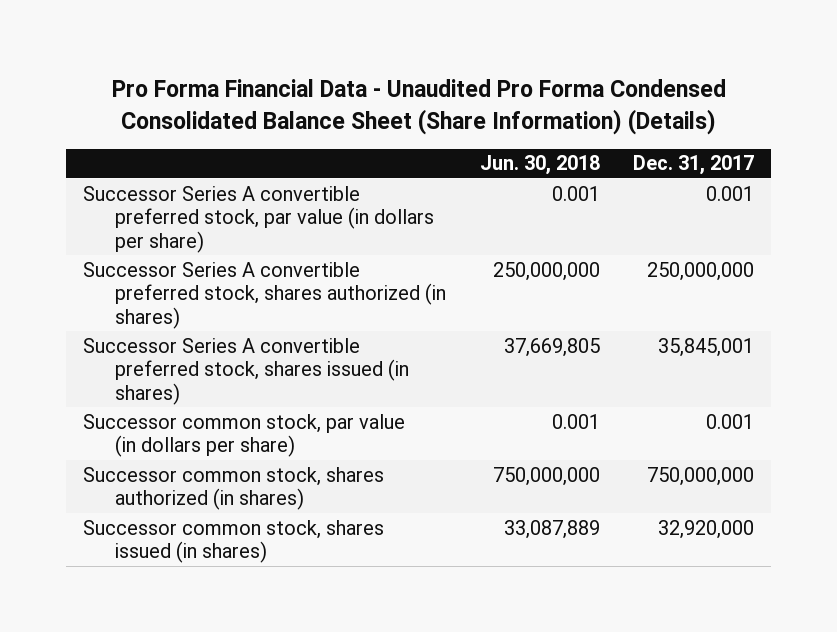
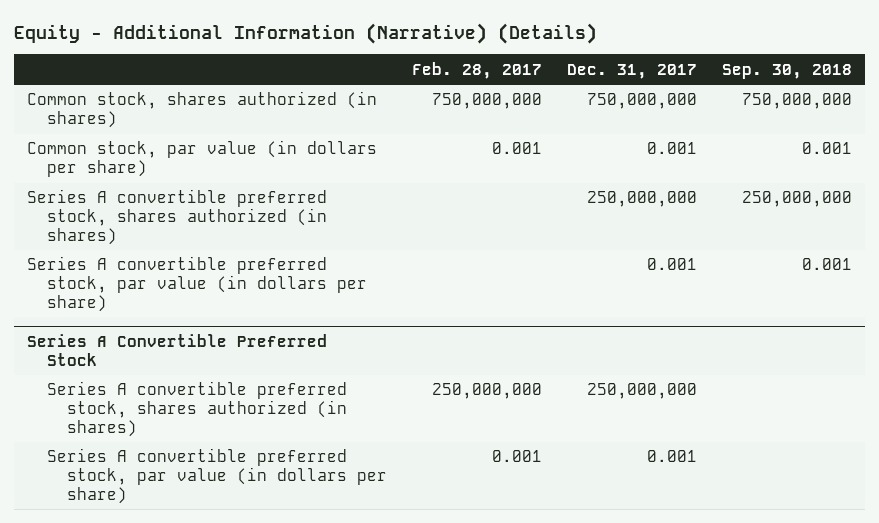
- Pro Forma Financial Data - Unaudited Pro Forma Condensed Consolidated Balance Sheet (Share Information) (Details)
+ Equity - Additional Information (Narrative) (Details)
- | Jun. 30, 2018 | Dec. 31, 2017
+ | Feb. 28, 2017 | Dec. 31, 2017 | Sep. 30, 2018
- Successor Series A convertible preferred stock, par value (in dollars per share) | 0.001 | 0.001
- Successor Series A convertible preferred stock, shares authorized (in shares) | 250,000,000 | 250,000,000
- Successor Series A convertible preferred stock, shares issued (in shares) | 37,669,805 | 35,845,001
- Successor common stock, par value (in dollars per share) | 0.001 | 0.001
- Successor common stock, shares authorized (in shares) | 750,000,000 | 750,000,000
- Successor common stock, shares issued (in shares) | 33,087,889 | 32,920,000
+ Common stock, shares authorized (in shares) | 750,000,000 | 750,000,000 | 750,000,000
+ Common stock, par value (in dollars per share) | 0.001 | 0.001 | 0.001
+ Series A convertible preferred stock, shares authorized (in shares) | | 250,000,000 | 250,000,000
+ Series A convertible preferred stock, par value (in dollars per share) | | 0.001 | 0.001
+ Series A Convertible Preferred Stock
+ Series A convertible preferred stock, shares authorized (in shares) | 250,000,000 | 250,000,000 |
+ Series A convertible preferred stock, par value (in dollars per share) | 0.001 | 0.001 |

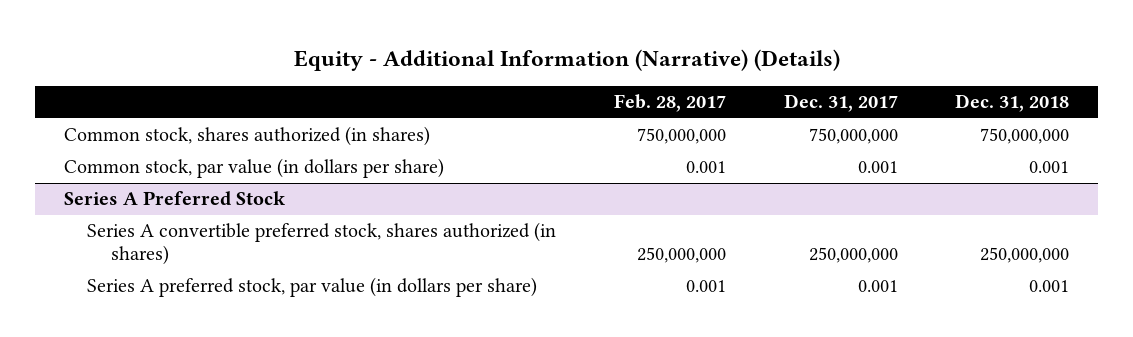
- | Feb. 28, 2017 | Dec. 31, 2017 | Sep. 30, 2018
+ | Feb. 28, 2017 | Dec. 31, 2017 | Dec. 31, 2018
- Series A convertible preferred stock, shares authorized (in shares) | | 250,000,000 | 250,000,000
- Series A convertible preferred stock, par value (in dollars per share) | | 0.001 | 0.001
- Series A Convertible Preferred Stock
+ Series A Preferred Stock
- Series A convertible preferred stock, par value (in dollars per share) | 0.001 | 0.001 |
+ Series A preferred stock, par value (in dollars per share) | 0.001 | 0.001 | 0.001

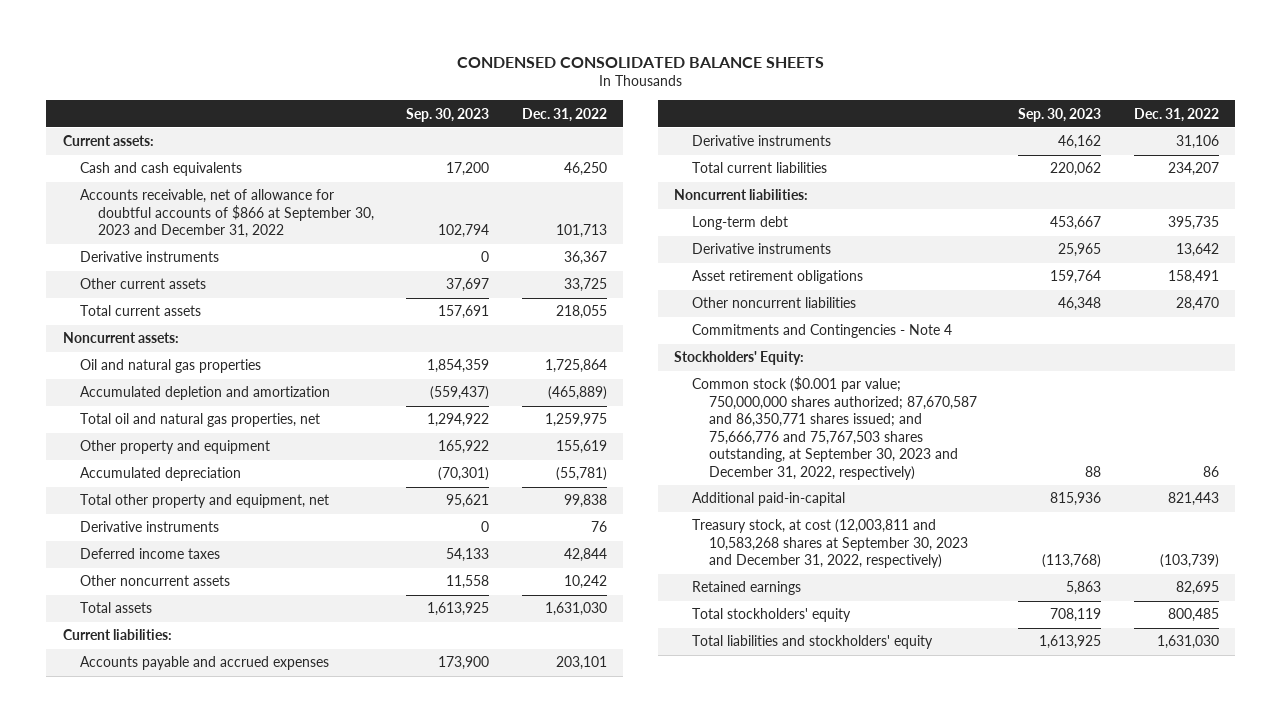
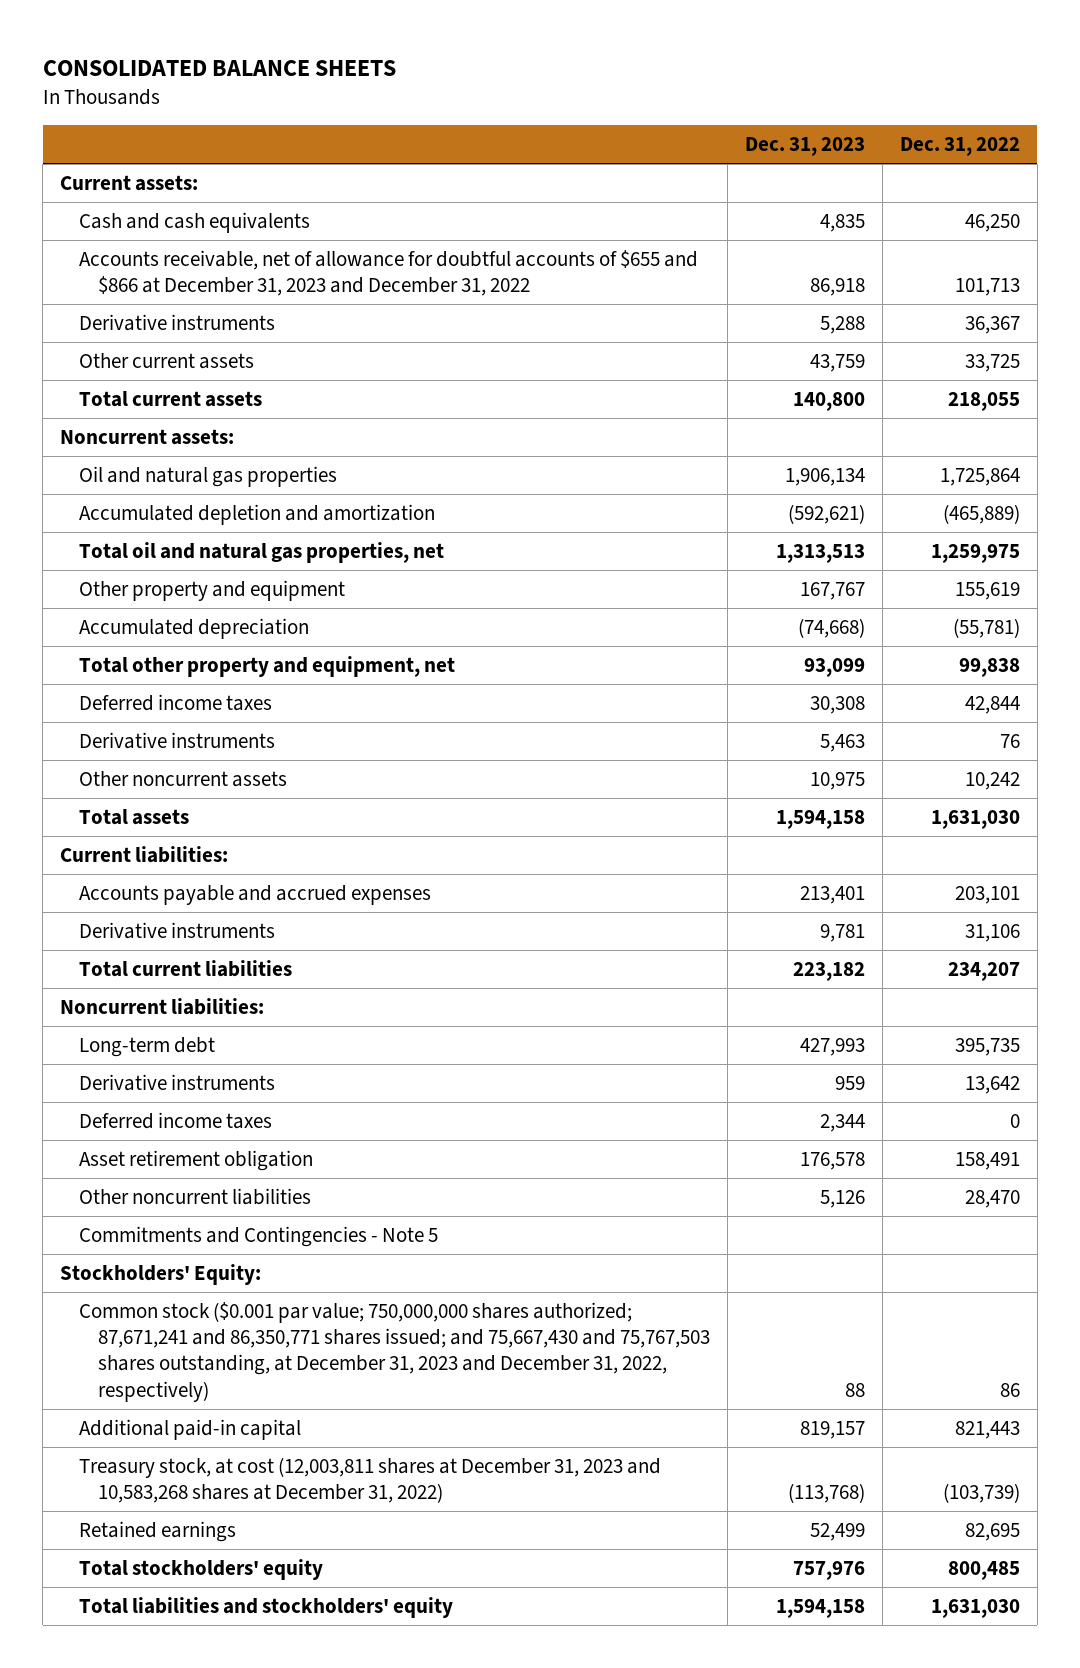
- CONDENSED CONSOLIDATED BALANCE SHEETS
+ CONSOLIDATED BALANCE SHEETS
- | Sep. 30, 2023 | Dec. 31, 2022
+ | Dec. 31, 2023 | Dec. 31, 2022
- Accounts receivable, net of allowance for doubtful accounts of $866 at September 30, 2023 and December 31, 2022 | 102,794 | 101,713
+ Accounts receivable, net of allowance for doubtful accounts of $655 and $866 at December 31, 2023 and December 31, 2022 | 86,918 | 101,713
moved down: Derivative instruments | 5,463 | 76
- Asset retirement obligations | 159,764 | 158,491
+ Deferred income taxes | 2,344 | 0
+ Asset retirement obligation | 176,578 | 158,491
- Commitments and Contingencies - Note 4
+ Commitments and Contingencies - Note 5
- Common stock ($0.001 par value; 750,000,000 shares authorized; 87,670,587 and 86,350,771 shares issued; and 75,666,776 and 75,767,503 shares outstanding, at September 30, 2023 and December 31, 2022, respectively) | 88 | 86
- Additional paid-in-capital | 815,936 | 821,443
- Treasury stock, at cost (12,003,811 and 10,583,268 shares at September 30, 2023 and December 31, 2022, respectively) | (113,768) | (103,739)
+ Common stock ($0.001 par value; 750,000,000 shares authorized; 87,671,241 and 86,350,771 shares issued; and 75,667,430 and 75,767,503 shares outstanding, at December 31, 2023 and December 31, 2022, respectively) | 88 | 86
+ Additional paid-in capital | 819,157 | 821,443
+ Treasury stock, at cost (12,003,811 shares at December 31, 2023 and 10,583,268 shares at December 31, 2022) | (113,768) | (103,739)

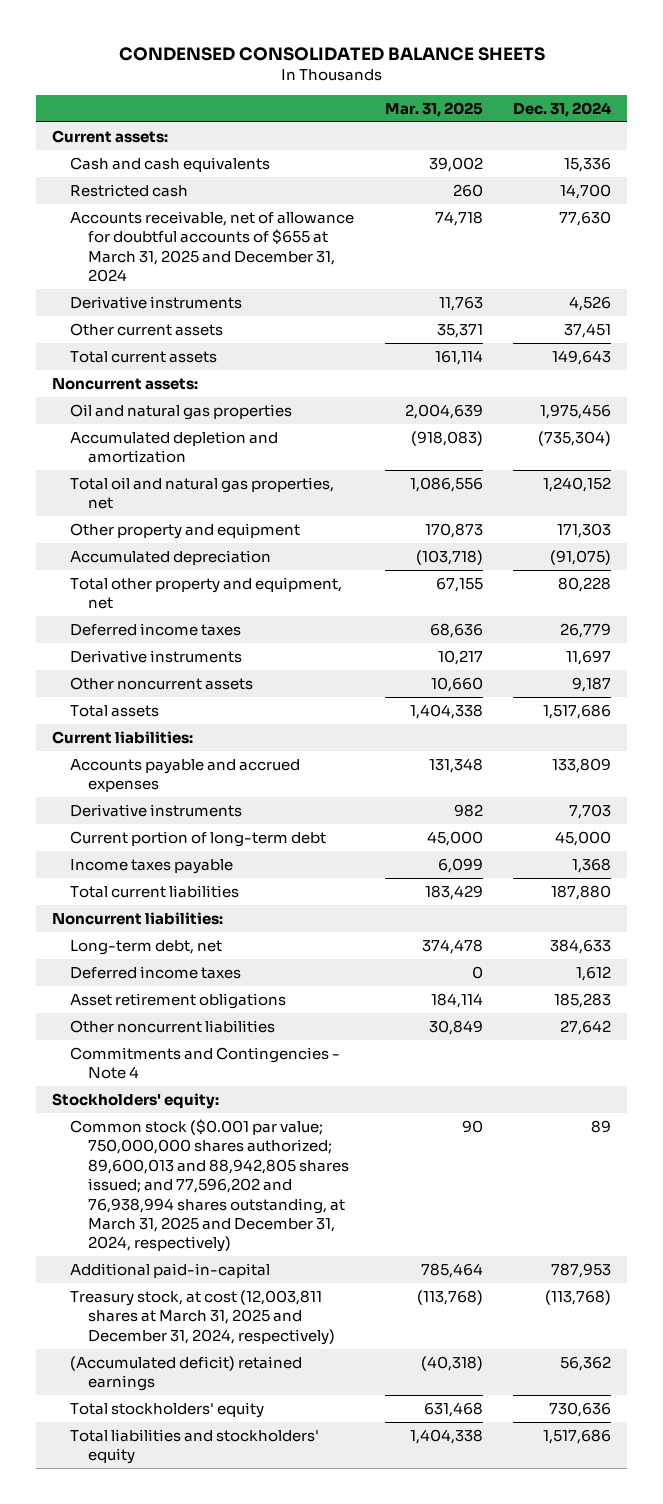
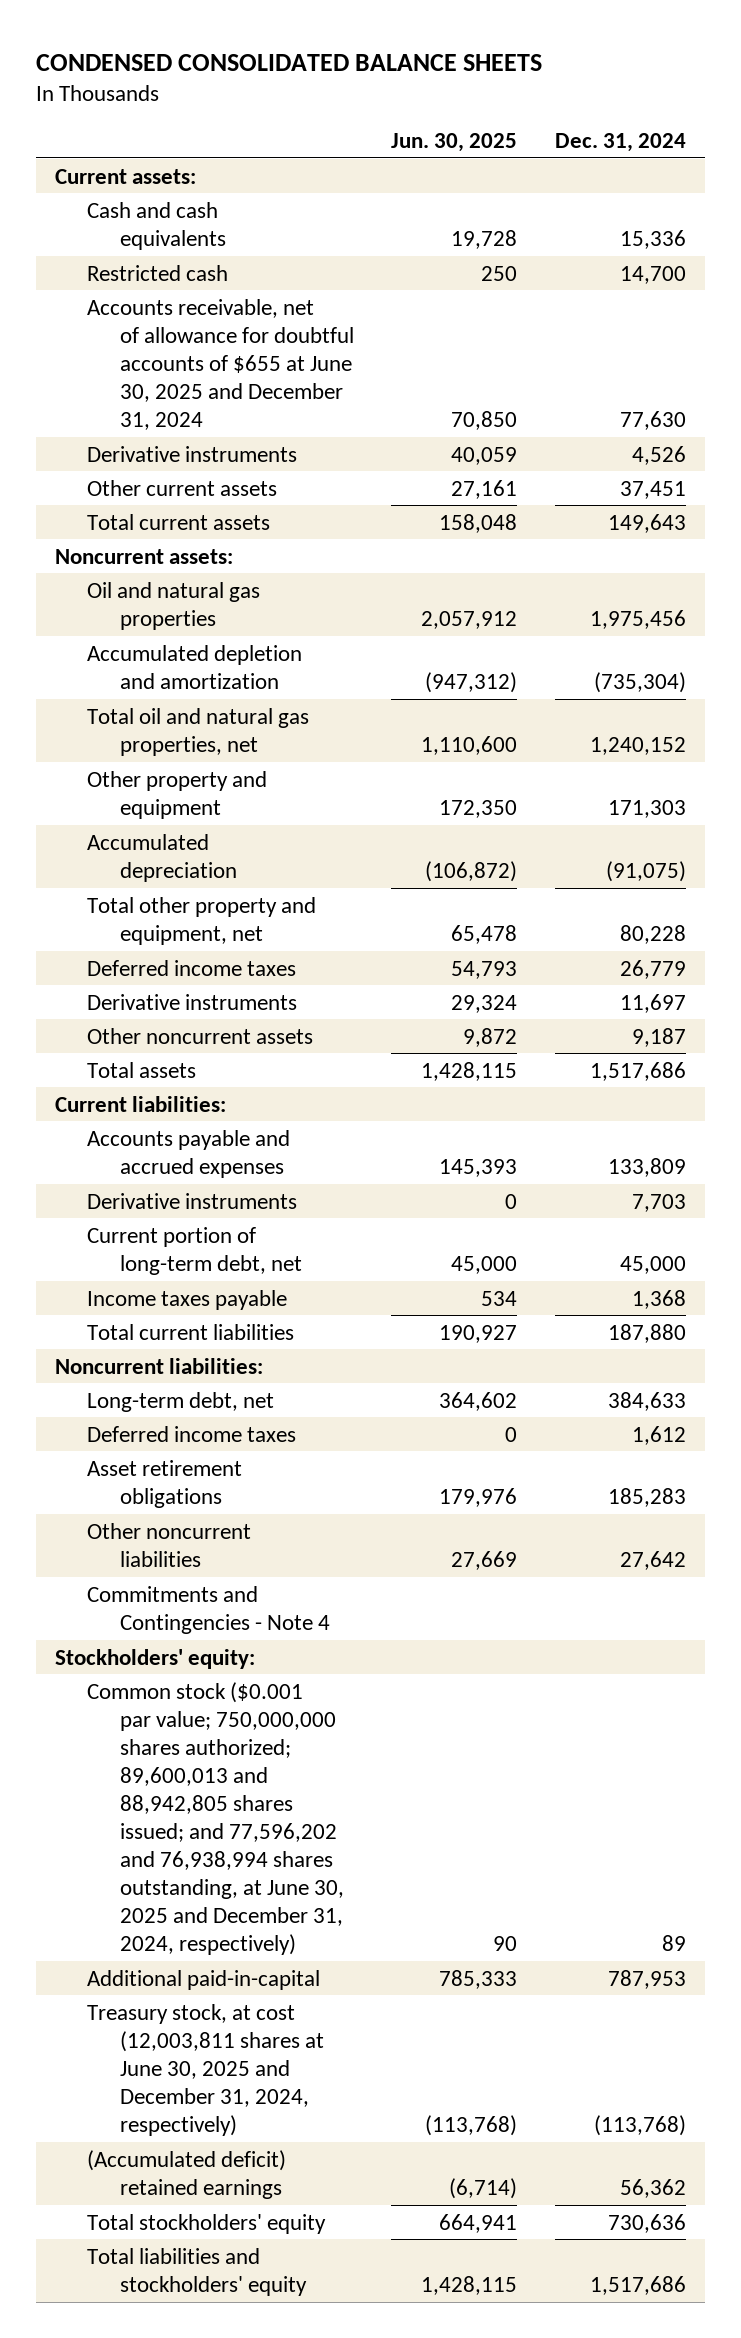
- | Mar. 31, 2025 | Dec. 31, 2024
+ | Jun. 30, 2025 | Dec. 31, 2024
- Accounts receivable, net of allowance for doubtful accounts of $655 at March 31, 2025 and December 31, 2024 | 74,718 | 77,630
+ Accounts receivable, net of allowance for doubtful accounts of $655 at June 30, 2025 and December 31, 2024 | 70,850 | 77,630
- Current portion of long-term debt | 45,000 | 45,000
+ Current portion of long-term debt, net | 45,000 | 45,000
- Common stock ($0.001 par value; 750,000,000 shares authorized; 89,600,013 and 88,942,805 shares issued; and 77,596,202 and 76,938,994 shares outstanding, at March 31, 2025 and December 31, 2024, respectively) | 90 | 89
+ Common stock ($0.001 par value; 750,000,000 shares authorized; 89,600,013 and 88,942,805 shares issued; and 77,596,202 and 76,938,994 shares outstanding, at June 30, 2025 and December 31, 2024, respectively) | 90 | 89
- Treasury stock, at cost (12,003,811 shares at March 31, 2025 and December 31, 2024, respectively) | (113,768) | (113,768)
+ Treasury stock, at cost (12,003,811 shares at June 30, 2025 and December 31, 2024, respectively) | (113,768) | (113,768)

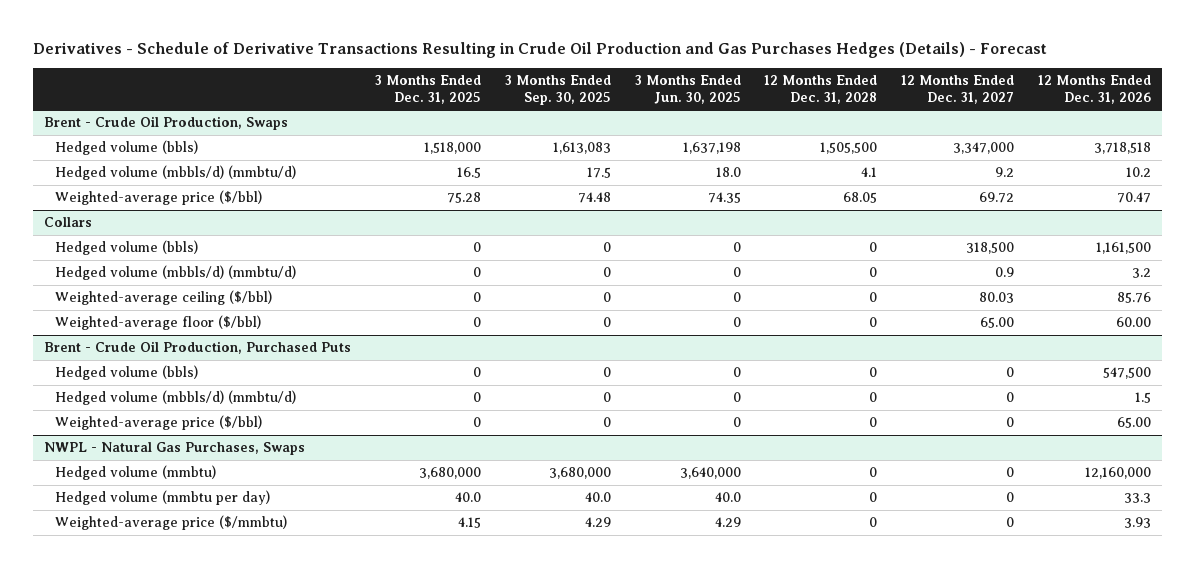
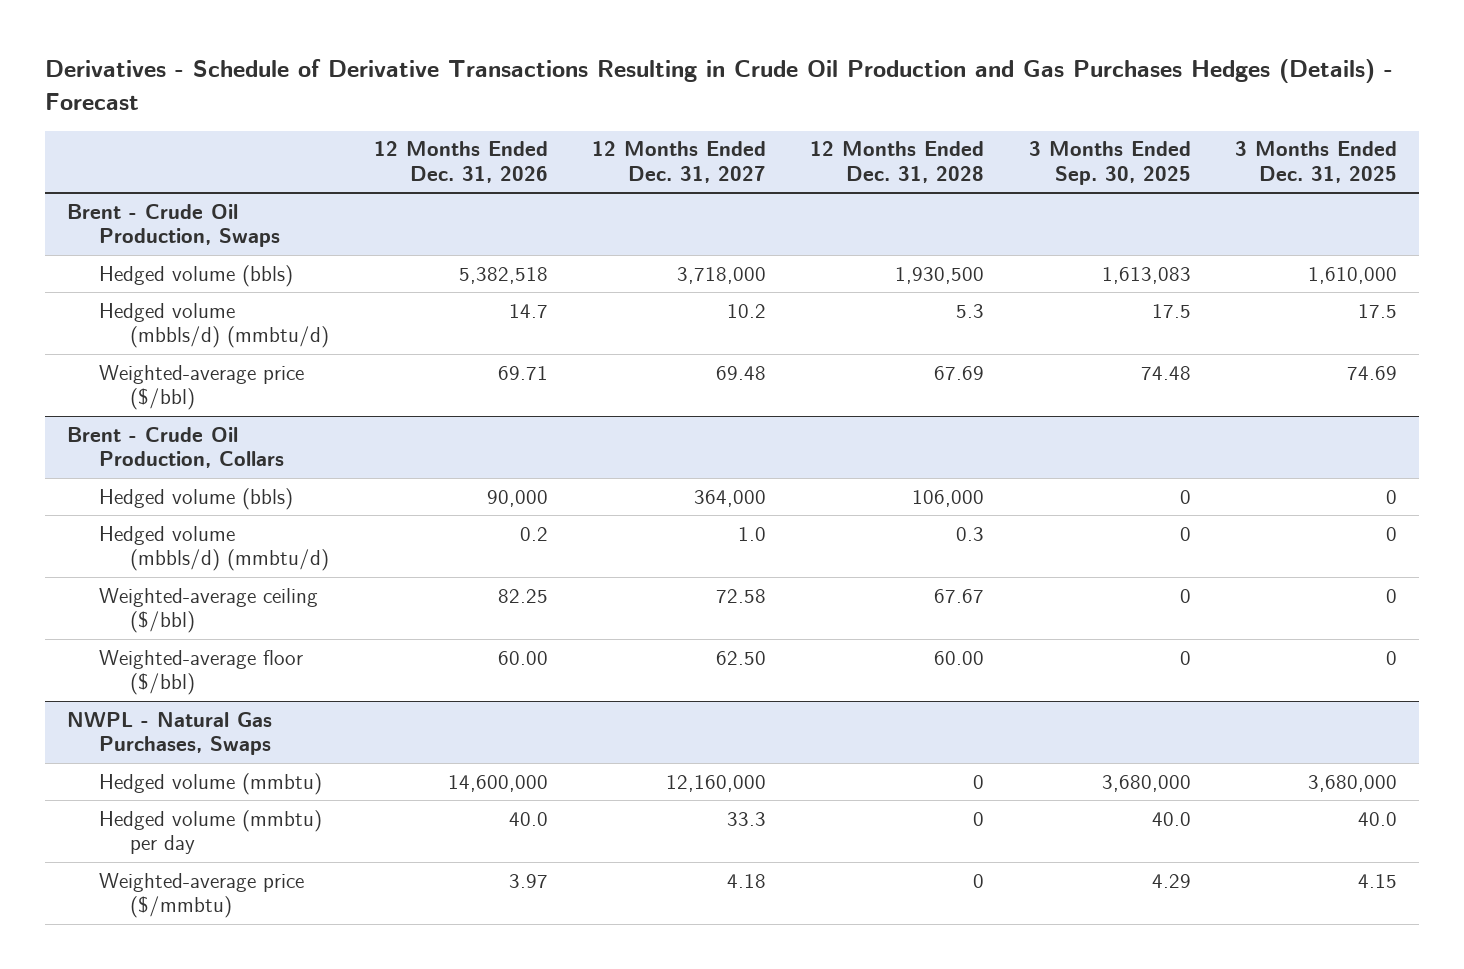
- | 3 Months Ended Dec. 31, 2025 | 3 Months Ended Sep. 30, 2025 | 3 Months Ended Jun. 30, 2025 | 12 Months Ended Dec. 31, 2028 | 12 Months Ended Dec. 31, 2027 | 12 Months Ended Dec. 31, 2026
+ | 12 Months Ended Dec. 31, 2026 | 12 Months Ended Dec. 31, 2027 | 12 Months Ended Dec. 31, 2028 | 3 Months Ended Sep. 30, 2025 | 3 Months Ended Dec. 31, 2025
@ Brent - Crude Oil Production, Swaps
- Hedged volume (bbls) | 1,518,000 | 1,613,083 | 1,637,198 | 1,505,500 | 3,347,000 | 3,718,518
- Hedged volume (mbbls/d) (mmbtu/d) | 16.5 | 17.5 | 18.0 | 4.1 | 9.2 | 10.2
- Weighted-average price ($/bbl) | 75.28 | 74.48 | 74.35 | 68.05 | 69.72 | 70.47
- Collars
- Hedged volume (bbls) | 0 | 0 | 0 | 0 | 318,500 | 1,161,500
- Hedged volume (mbbls/d) (mmbtu/d) | 0 | 0 | 0 | 0 | 0.9 | 3.2
- Weighted-average ceiling ($/bbl) | 0 | 0 | 0 | 0 | 80.03 | 85.76
- Weighted-average floor ($/bbl) | 0 | 0 | 0 | 0 | 65.00 | 60.00
- Brent - Crude Oil Production, Purchased Puts
- Hedged volume (bbls) | 0 | 0 | 0 | 0 | 0 | 547,500
- Hedged volume (mbbls/d) (mmbtu/d) | 0 | 0 | 0 | 0 | 0 | 1.5
- Weighted-average price ($/bbl) | 0 | 0 | 0 | 0 | 0 | 65.00
@ Brent - Crude Oil Production, Swaps
+ Hedged volume (bbls) | 5,382,518 | 3,718,000 | 1,930,500 | 1,613,083 | 1,610,000
+ Hedged volume (mbbls/d) (mmbtu/d) | 14.7 | 10.2 | 5.3 | 17.5 | 17.5
+ Weighted-average price ($/bbl) | 69.71 | 69.48 | 67.69 | 74.48 | 74.69
+ Brent - Crude Oil Production, Collars
+ Hedged volume (bbls) | 90,000 | 364,000 | 106,000 | 0 | 0
+ Hedged volume (mbbls/d) (mmbtu/d) | 0.2 | 1.0 | 0.3 | 0 | 0
+ Weighted-average ceiling ($/bbl) | 82.25 | 72.58 | 67.67 | 0 | 0
+ Weighted-average floor ($/bbl) | 60.00 | 62.50 | 60.00 | 0 | 0
@ NWPL - Natural Gas Purchases, Swaps
- Hedged volume (mmbtu) | 3,680,000 | 3,680,000 | 3,640,000 | 0 | 0 | 12,160,000
- Hedged volume (mmbtu per day) | 40.0 | 40.0 | 40.0 | 0 | 0 | 33.3
- Weighted-average price ($/mmbtu) | 4.15 | 4.29 | 4.29 | 0 | 0 | 3.93
+ Hedged volume (mmbtu) | 14,600,000 | 12,160,000 | 0 | 3,680,000 | 3,680,000
+ Hedged volume (mmbtu) per day | 40.0 | 33.3 | 0 | 40.0 | 40.0
+ Weighted-average price ($/mmbtu) | 3.97 | 4.18 | 0 | 4.29 | 4.15

